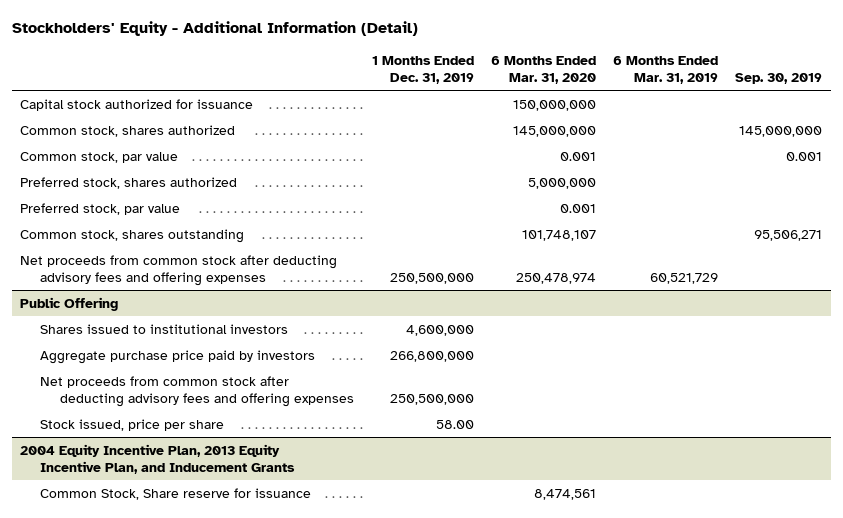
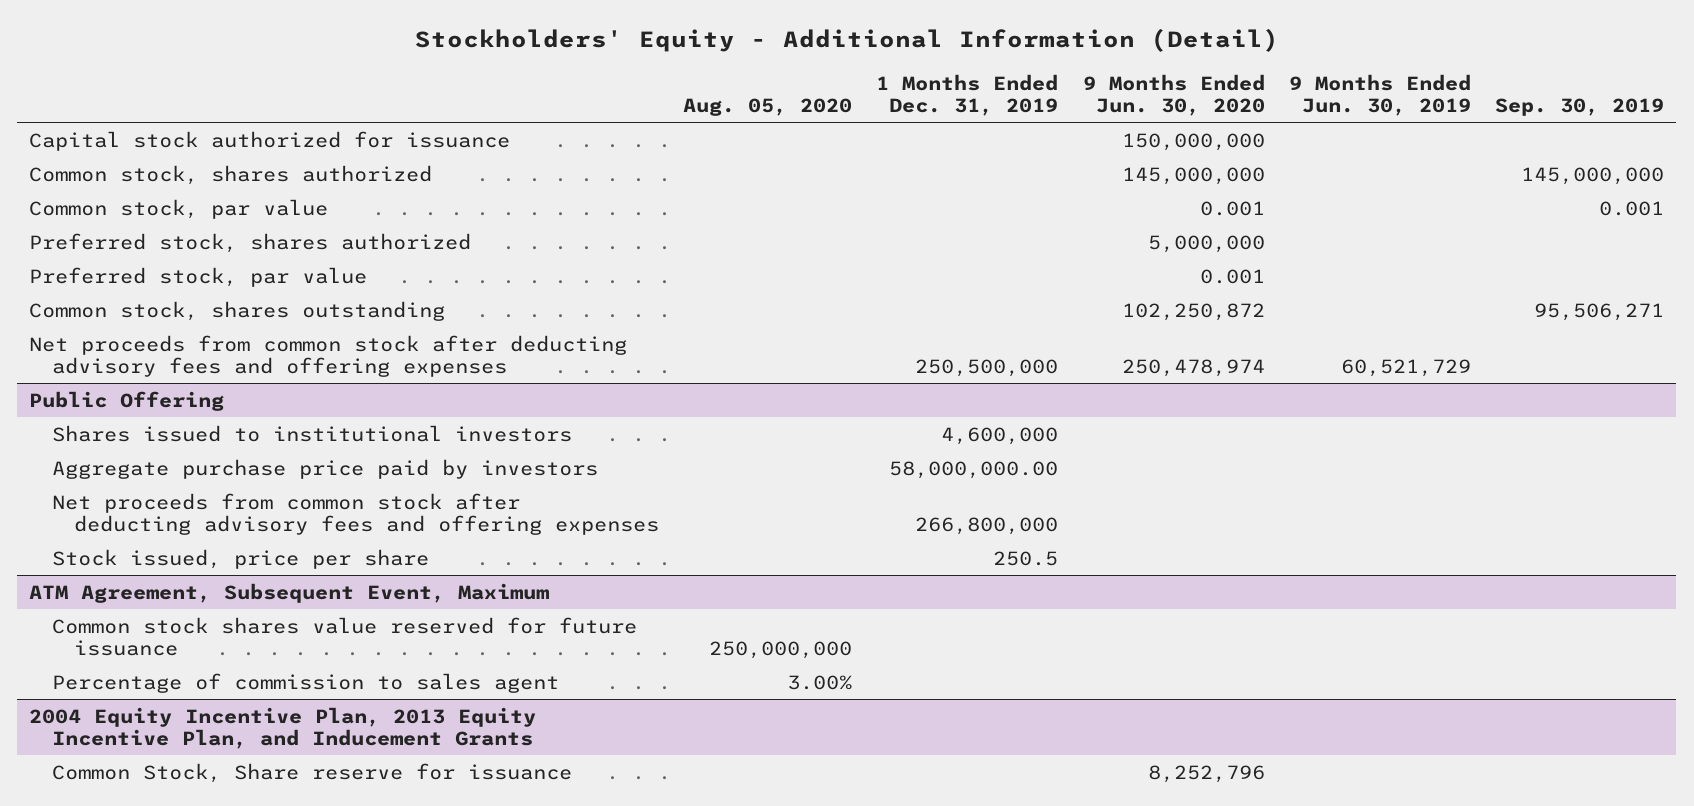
- | 1 Months Ended Dec. 31, 2019 | 6 Months Ended Mar. 31, 2020 | 6 Months Ended Mar. 31, 2019 | Sep. 30, 2019
+ | Aug. 05, 2020 | 1 Months Ended Dec. 31, 2019 | 9 Months Ended Jun. 30, 2020 | 9 Months Ended Jun. 30, 2019 | Sep. 30, 2019
@ Public Offering
- Aggregate purchase price paid by investors | 266,800,000 | | |
- Net proceeds from common stock after deducting advisory fees and offering expenses | 250,500,000 | | |
- Stock issued, price per share | 58.00 | | |
+ Aggregate purchase price paid by investors | | 58,000,000.00 | | |
+ Net proceeds from common stock after deducting advisory fees and offering expenses | | 266,800,000 | | |
+ Stock issued, price per share | | 250.5 | | |
+ ATM Agreement, Subsequent Event, Maximum
+ Common stock shares value reserved for future issuance | 250,000,000 | | | |
+ Percentage of commission to sales agent | 3.00% | | | |

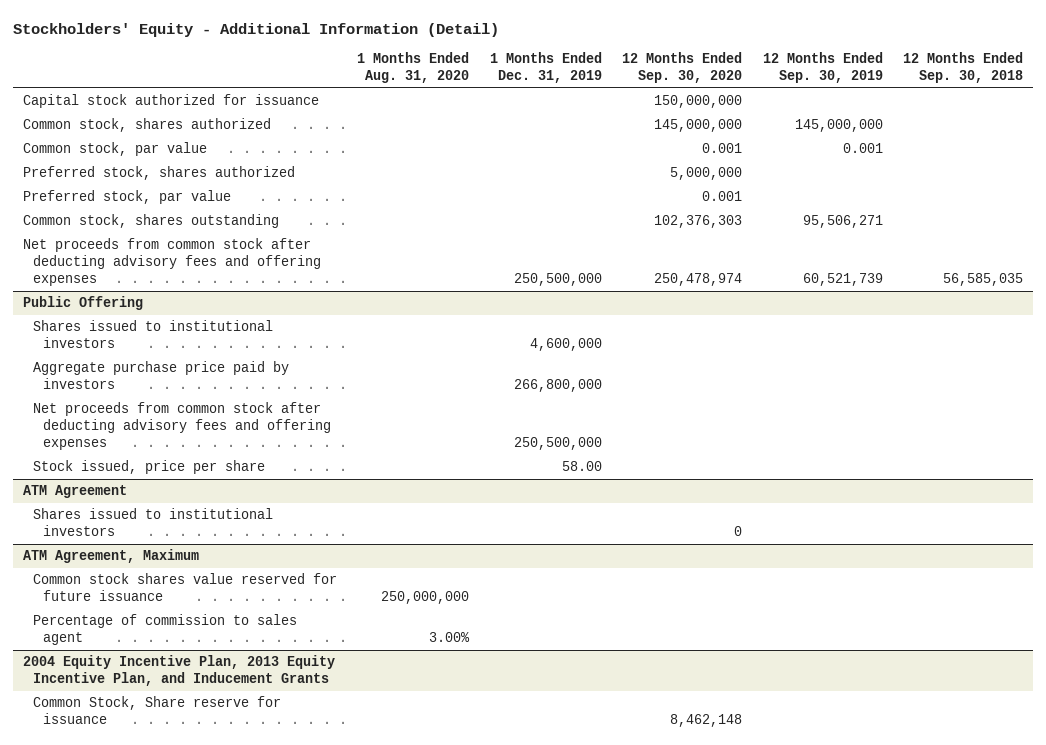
- | Aug. 05, 2020 | 1 Months Ended Dec. 31, 2019 | 9 Months Ended Jun. 30, 2020 | 9 Months Ended Jun. 30, 2019 | Sep. 30, 2019
+ | 1 Months Ended Aug. 31, 2020 | 1 Months Ended Dec. 31, 2019 | 12 Months Ended Sep. 30, 2020 | 12 Months Ended Sep. 30, 2019 | 12 Months Ended Sep. 30, 2018
@ Public Offering
- Aggregate purchase price paid by investors | | 58,000,000.00 | | |
- Net proceeds from common stock after deducting advisory fees and offering expenses | | 266,800,000 | | |
- Stock issued, price per share | | 250.5 | | |
- ATM Agreement, Subsequent Event, Maximum
@ Public Offering
+ Aggregate purchase price paid by investors | | 266,800,000 | | |
+ Net proceeds from common stock after deducting advisory fees and offering expenses | | 250,500,000 | | |
+ Stock issued, price per share | | 58.00 | | |
+ ATM Agreement
+ Shares issued to institutional investors | | | 0 | |
+ ATM Agreement, Maximum

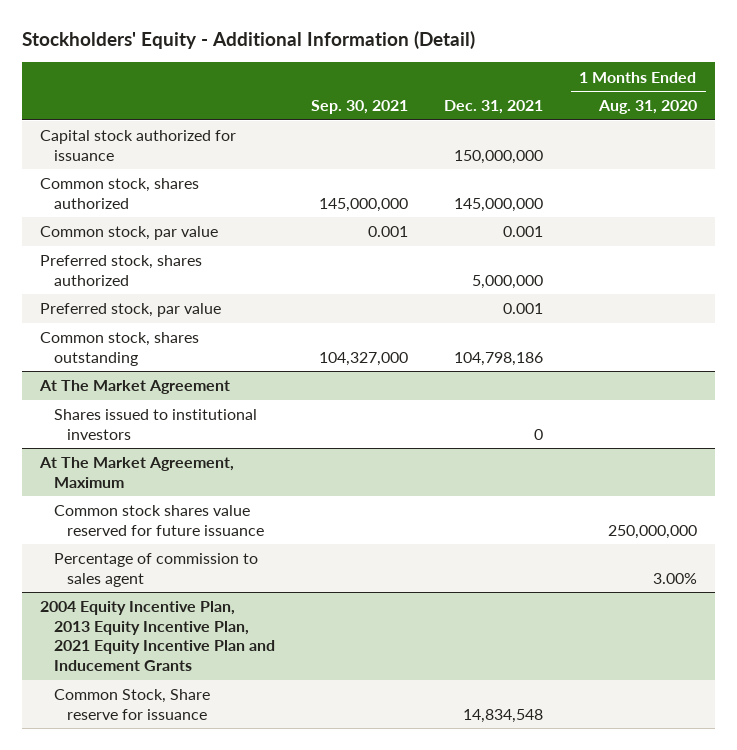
- | 1 Months Ended Aug. 31, 2020 | 1 Months Ended Dec. 31, 2019 | 12 Months Ended Sep. 30, 2020 | 12 Months Ended Sep. 30, 2019 | 12 Months Ended Sep. 30, 2018
+ | Sep. 30, 2021 | Dec. 31, 2021 | 1 Months Ended Aug. 31, 2020
- Net proceeds from common stock after deducting advisory fees and offering expenses | | 250,500,000 | 250,478,974 | 60,521,739 | 56,585,035
- Public Offering
- Shares issued to institutional investors | | 4,600,000 | | |
- Aggregate purchase price paid by investors | | 266,800,000 | | |
- Net proceeds from common stock after deducting advisory fees and offering expenses | | 250,500,000 | | |
- Stock issued, price per share | | 58.00 | | |
- ATM Agreement
+ At The Market Agreement
- ATM Agreement, Maximum
+ At The Market Agreement, Maximum
- 2004 Equity Incentive Plan, 2013 Equity Incentive Plan, and Inducement Grants
- Common Stock, Share reserve for issuance | | | 8,462,148 | |
+ 2004 Equity Incentive Plan, 2013 Equity Incentive Plan, 2021 Equity Incentive Plan and Inducement Grants
+ Common Stock, Share reserve for issuance | | 14,834,548 |

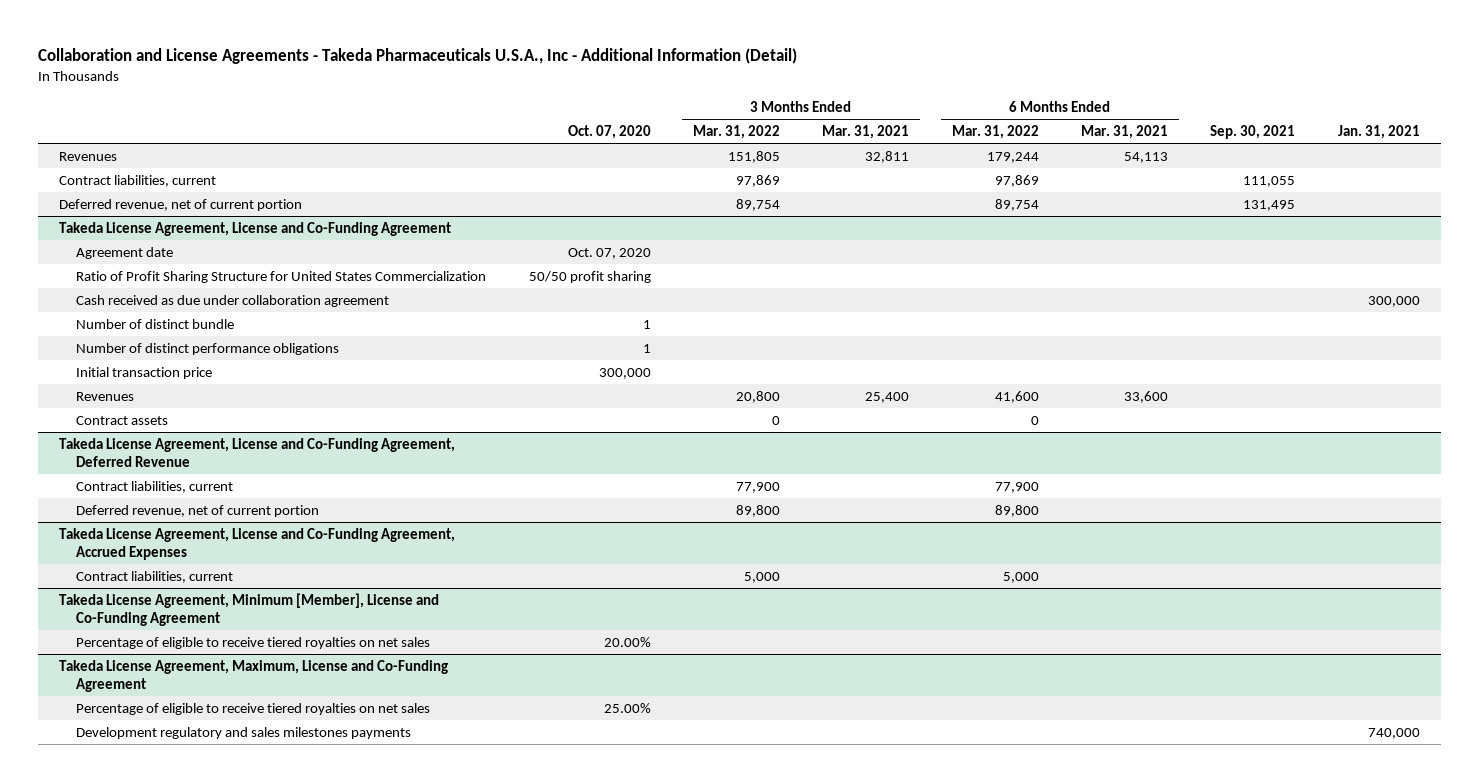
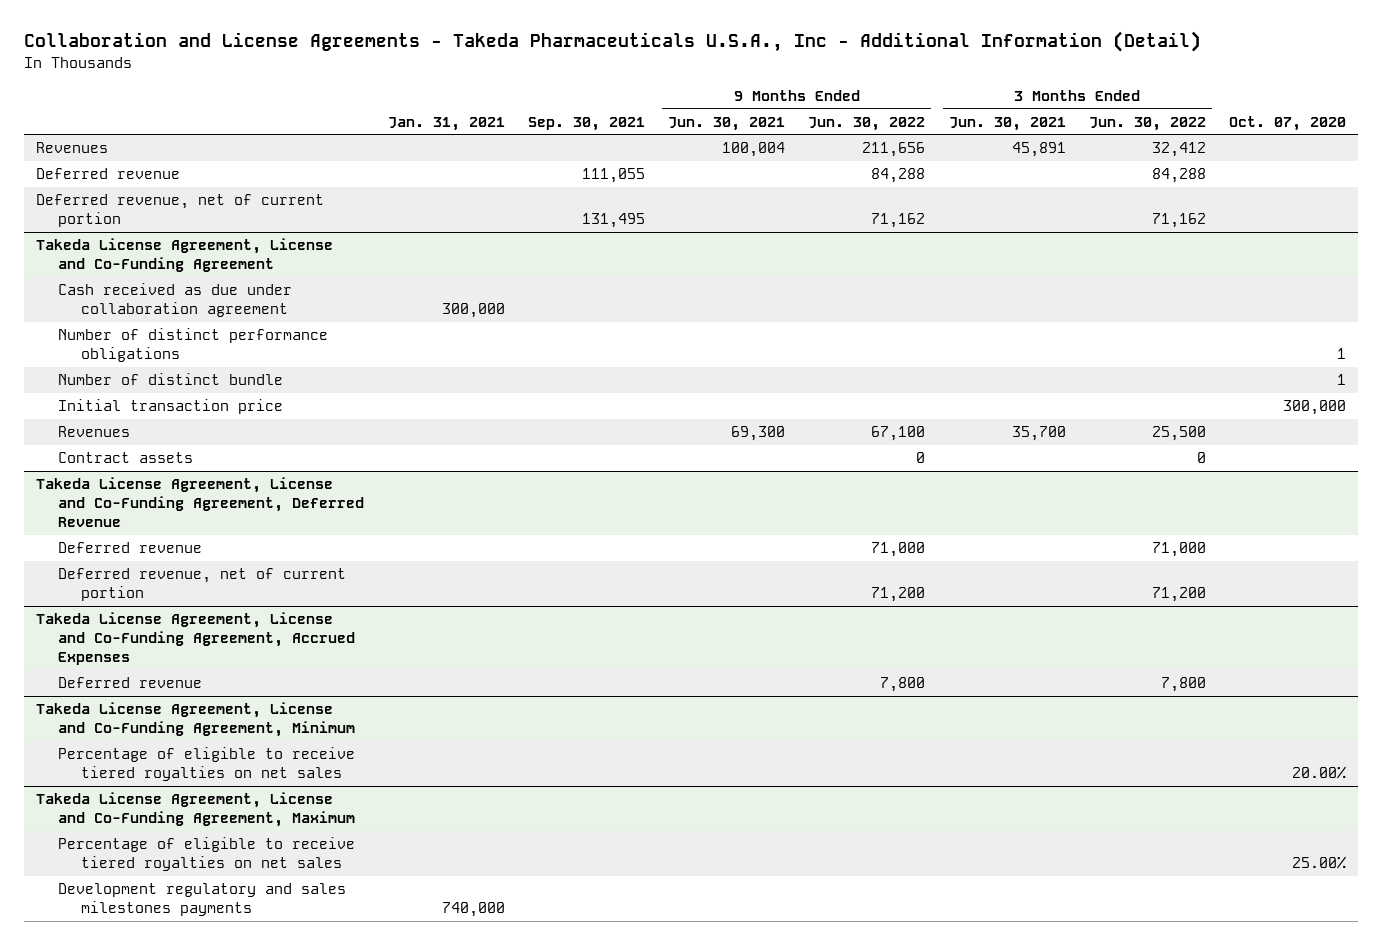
- | Oct. 07, 2020 | 3 Months Ended Mar. 31, 2022 | 3 Months Ended Mar. 31, 2021 | 6 Months Ended Mar. 31, 2022 | 6 Months Ended Mar. 31, 2021 | Sep. 30, 2021 | Jan. 31, 2021
+ | Jan. 31, 2021 | Sep. 30, 2021 | 9 Months Ended Jun. 30, 2021 | 9 Months Ended Jun. 30, 2022 | 3 Months Ended Jun. 30, 2021 | 3 Months Ended Jun. 30, 2022 | Oct. 07, 2020
- Contract liabilities, current | | 97,869 | | 97,869 | | 111,055 |
+ Deferred revenue | | 111,055 | | 84,288 | | 84,288 |
@ Takeda License Agreement, License and Co-Funding Agreement
- Agreement date | Oct. 07, 2020 | | | | | |
- Ratio of Profit Sharing Structure for United States Commercialization | 50/50 profit sharing | | | | | |
moved down: Number of distinct bundle | | | | | | | 1
@ Takeda License Agreement, License and Co-Funding Agreement, Deferred Revenue
- Contract liabilities, current | | 77,900 | | 77,900 | | |
+ Deferred revenue | | | | 71,000 | | 71,000 |
@ Takeda License Agreement, License and Co-Funding Agreement, Accrued Expenses
- Contract liabilities, current | | 5,000 | | 5,000 | | |
- Takeda License Agreement, Minimum [Member], License and Co-Funding Agreement
@ Takeda License Agreement, License and Co-Funding Agreement, Accrued Expenses
+ Deferred revenue | | | | 7,800 | | 7,800 |
+ Takeda License Agreement, License and Co-Funding Agreement, Minimum
- Takeda License Agreement, Maximum, License and Co-Funding Agreement
+ Takeda License Agreement, License and Co-Funding Agreement, Maximum

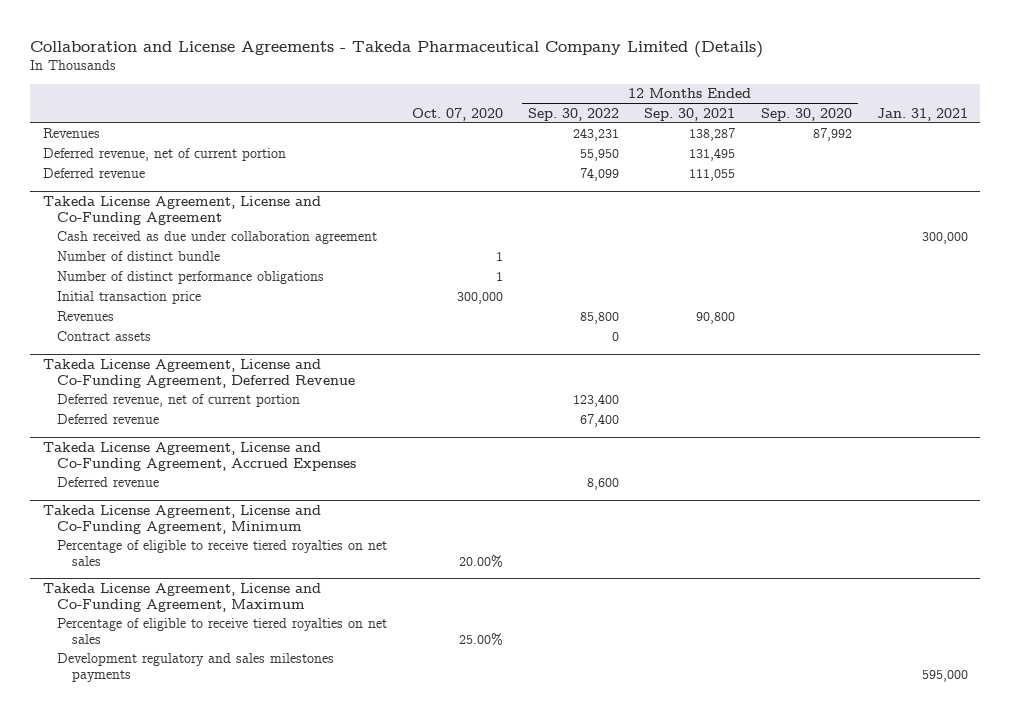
- Collaboration and License Agreements - Takeda Pharmaceuticals U.S.A., Inc - Additional Information (Detail)
+ Collaboration and License Agreements - Takeda Pharmaceutical Company Limited (Details)
- | Jan. 31, 2021 | Sep. 30, 2021 | 9 Months Ended Jun. 30, 2021 | 9 Months Ended Jun. 30, 2022 | 3 Months Ended Jun. 30, 2021 | 3 Months Ended Jun. 30, 2022 | Oct. 07, 2020
+ | Oct. 07, 2020 | 12 Months Ended Sep. 30, 2022 | 12 Months Ended Sep. 30, 2021 | 12 Months Ended Sep. 30, 2020 | Jan. 31, 2021
moved down: Deferred revenue | | 74,099 | 111,055 | |
@ Takeda License Agreement, License and Co-Funding Agreement
moved down: Number of distinct performance obligations | 1 | | | |
@ Takeda License Agreement, License and Co-Funding Agreement, Deferred Revenue
moved down: Deferred revenue | | 67,400 | | |
@ Takeda License Agreement, License and Co-Funding Agreement, Maximum
- Development regulatory and sales milestones payments | 740,000 | | | | | |
+ Development regulatory and sales milestones payments | | | | | 595,000

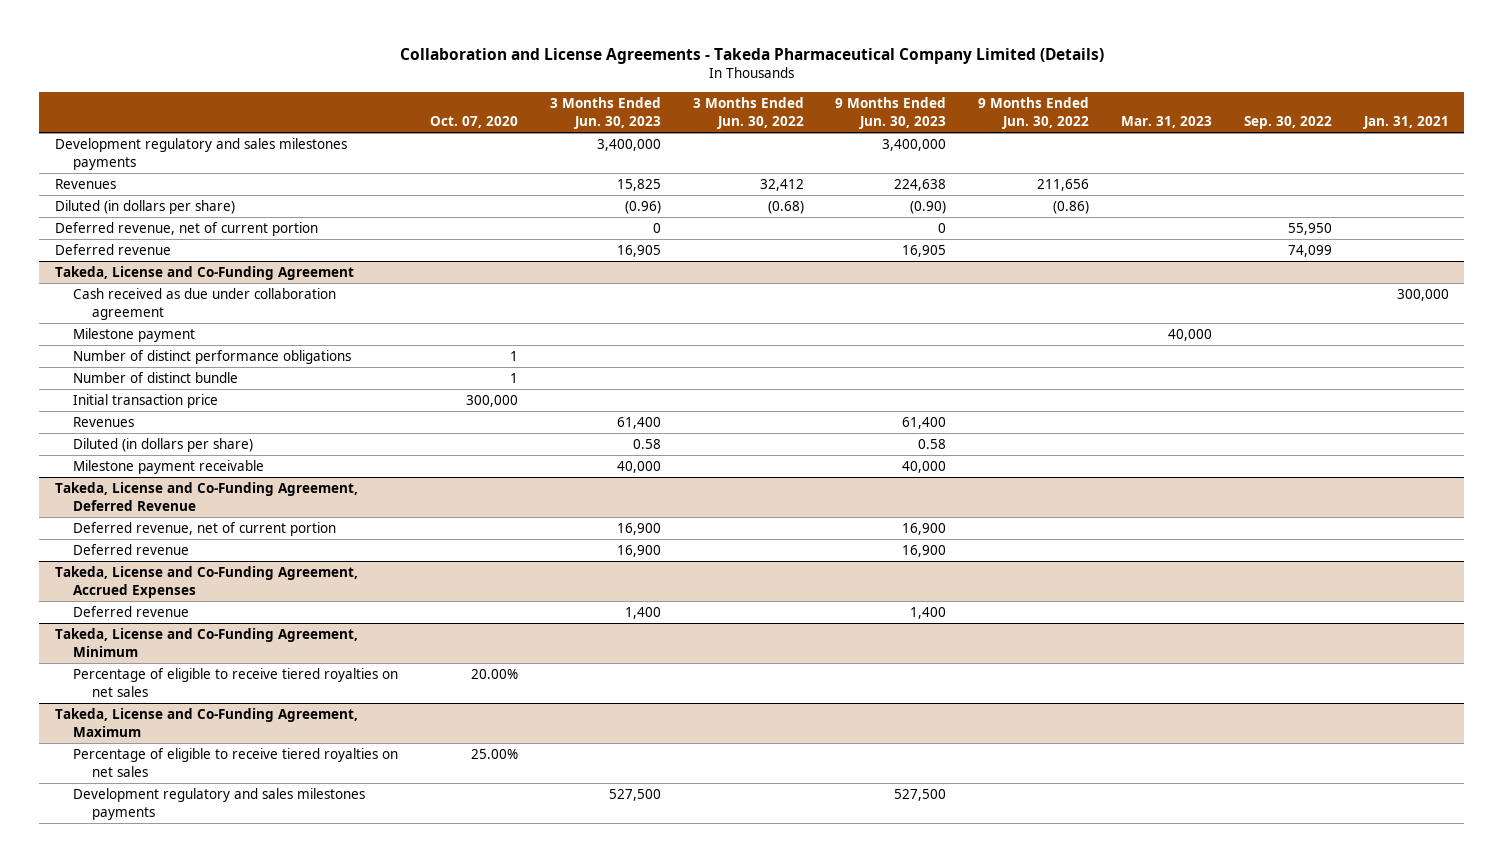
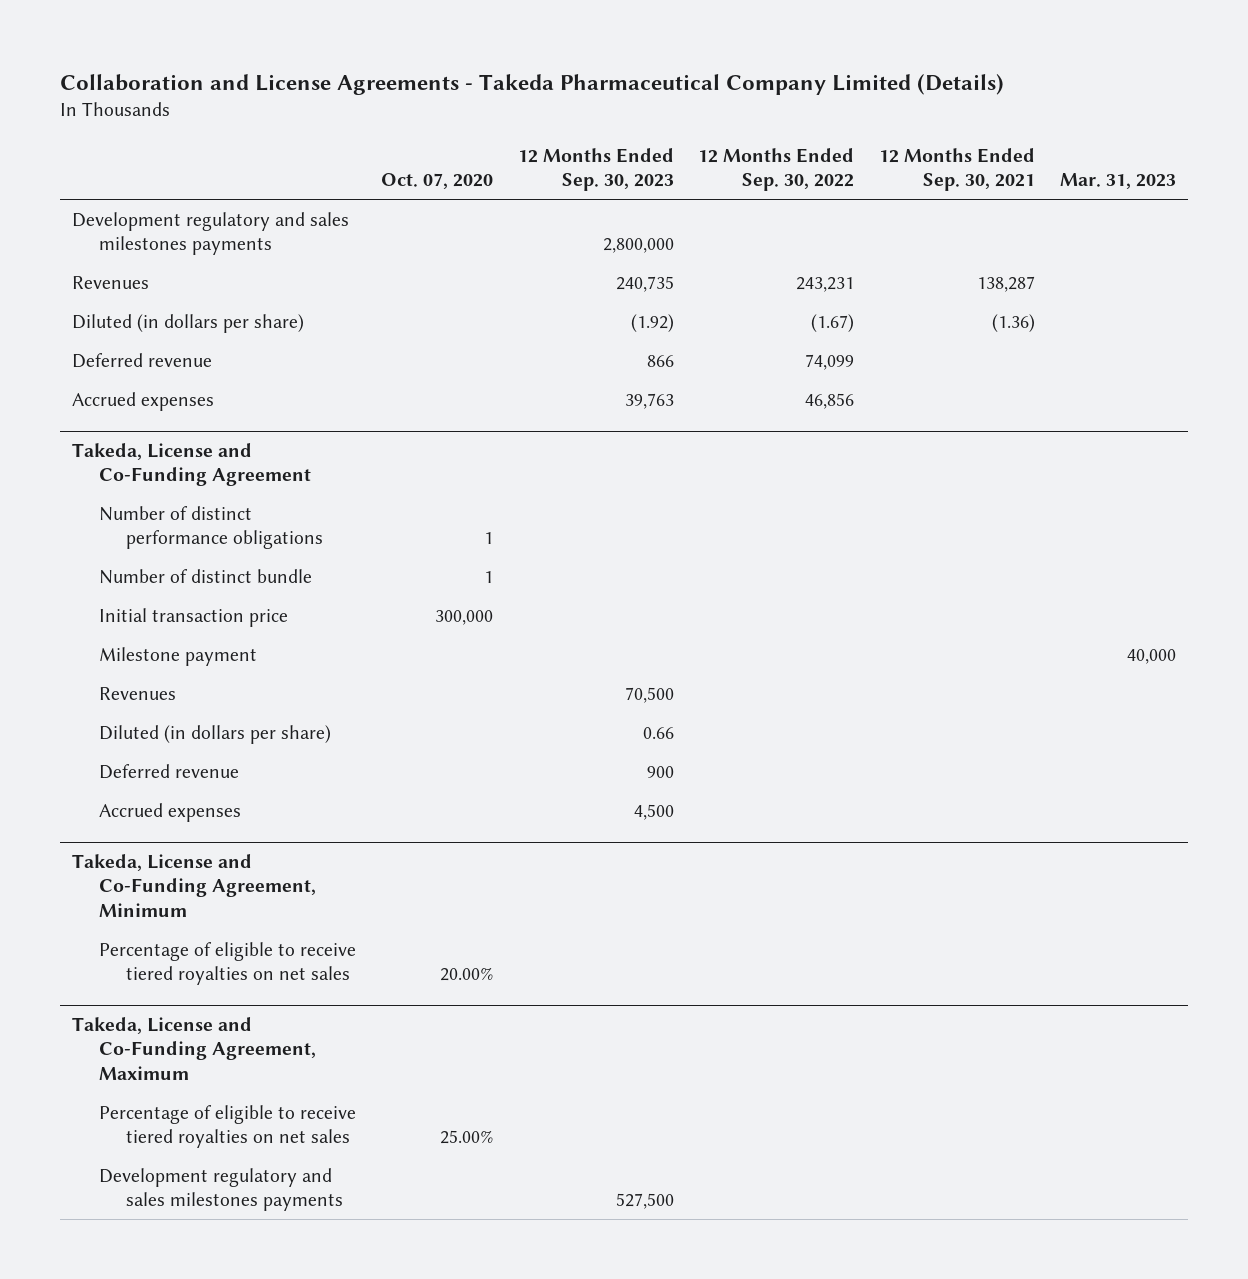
- | Oct. 07, 2020 | 3 Months Ended Jun. 30, 2023 | 3 Months Ended Jun. 30, 2022 | 9 Months Ended Jun. 30, 2023 | 9 Months Ended Jun. 30, 2022 | Mar. 31, 2023 | Sep. 30, 2022 | Jan. 31, 2021
+ | Oct. 07, 2020 | 12 Months Ended Sep. 30, 2023 | 12 Months Ended Sep. 30, 2022 | 12 Months Ended Sep. 30, 2021 | Mar. 31, 2023
- Deferred revenue, net of current portion | | 0 | | 0 | | | 55,950 |
+ Accrued expenses | | 39,763 | 46,856 | |
@ Takeda, License and Co-Funding Agreement
- Cash received as due under collaboration agreement | | | | | | | | 300,000
moved down: Milestone payment | | | | | 40,000
- Milestone payment receivable | | 40,000 | | 40,000 | | | |
- Takeda, License and Co-Funding Agreement, Deferred Revenue
- Deferred revenue, net of current portion | | 16,900 | | 16,900 | | | |
- Deferred revenue | | 16,900 | | 16,900 | | | |
- Takeda, License and Co-Funding Agreement, Accrued Expenses
- Deferred revenue | | 1,400 | | 1,400 | | | |
@ Takeda, License and Co-Funding Agreement
+ Deferred revenue | | 900 | | |
+ Accrued expenses | | 4,500 | | |

